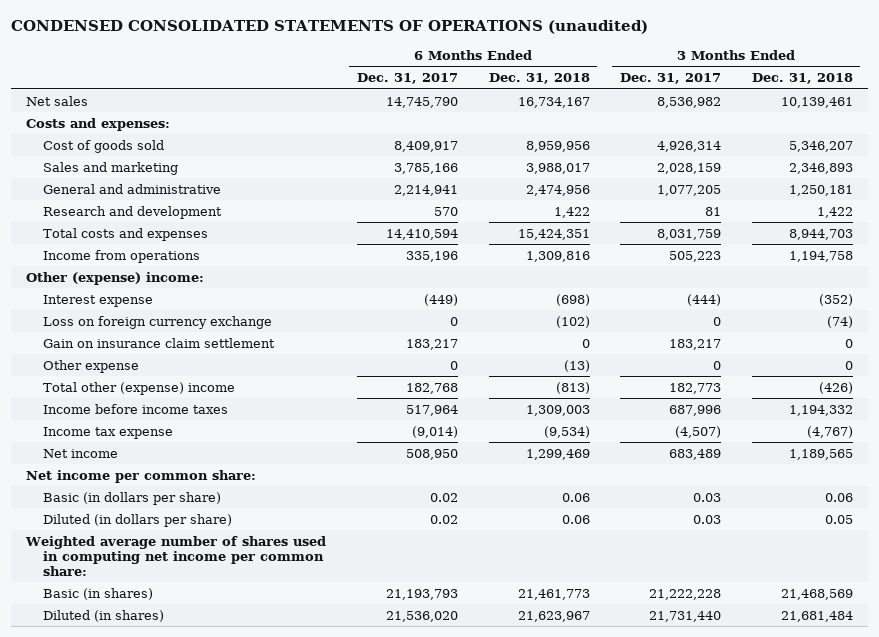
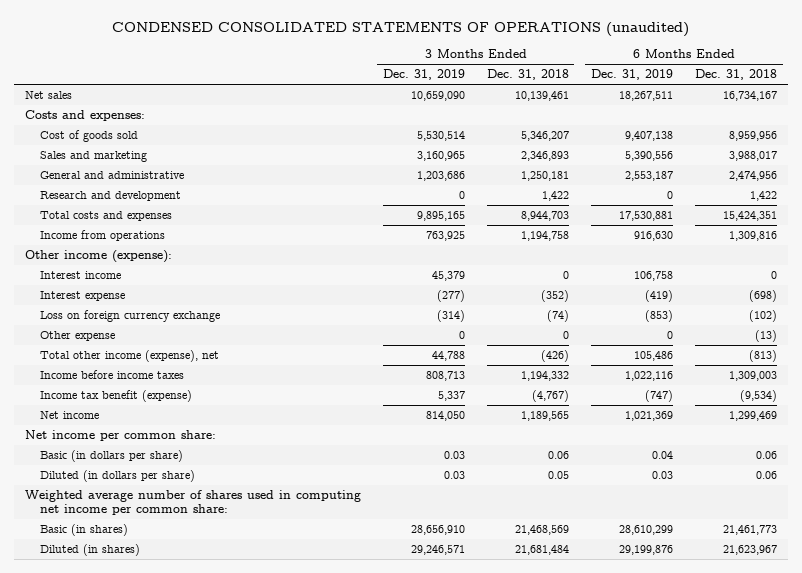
- | 6 Months Ended Dec. 31, 2017 | 6 Months Ended Dec. 31, 2018 | 3 Months Ended Dec. 31, 2017 | 3 Months Ended Dec. 31, 2018
+ | 3 Months Ended Dec. 31, 2019 | 3 Months Ended Dec. 31, 2018 | 6 Months Ended Dec. 31, 2019 | 6 Months Ended Dec. 31, 2018
- Other (expense) income:
+ Other income (expense):
+ Interest income | 45,379 | 0 | 106,758 | 0
- Gain on insurance claim settlement | 183,217 | 0 | 183,217 | 0
- Total other (expense) income | 182,768 | (813) | 182,773 | (426)
+ Total other income (expense), net | 44,788 | (426) | 105,486 | (813)
- Income tax expense | (9,014) | (9,534) | (4,507) | (4,767)
+ Income tax benefit (expense) | 5,337 | (4,767) | (747) | (9,534)

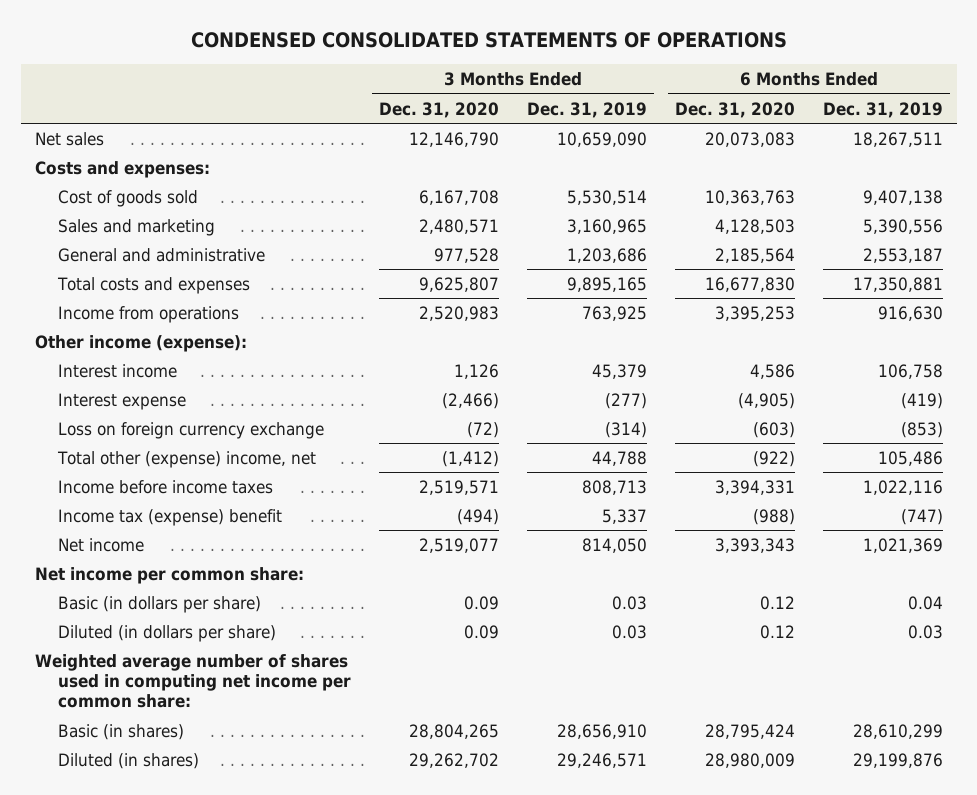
- CONDENSED CONSOLIDATED STATEMENTS OF OPERATIONS (unaudited)
+ CONDENSED CONSOLIDATED STATEMENTS OF OPERATIONS
- | 3 Months Ended Dec. 31, 2019 | 3 Months Ended Dec. 31, 2018 | 6 Months Ended Dec. 31, 2019 | 6 Months Ended Dec. 31, 2018
+ | 3 Months Ended Dec. 31, 2020 | 3 Months Ended Dec. 31, 2019 | 6 Months Ended Dec. 31, 2020 | 6 Months Ended Dec. 31, 2019
- Research and development | 0 | 1,422 | 0 | 1,422
- Total costs and expenses | 9,895,165 | 8,944,703 | 17,530,881 | 15,424,351
+ Total costs and expenses | 9,625,807 | 9,895,165 | 16,677,830 | 17,350,881
- Other expense | 0 | 0 | 0 | (13)
- Total other income (expense), net | 44,788 | (426) | 105,486 | (813)
+ Total other (expense) income, net | (1,412) | 44,788 | (922) | 105,486
- Income tax benefit (expense) | 5,337 | (4,767) | (747) | (9,534)
+ Income tax (expense) benefit | (494) | 5,337 | (988) | (747)

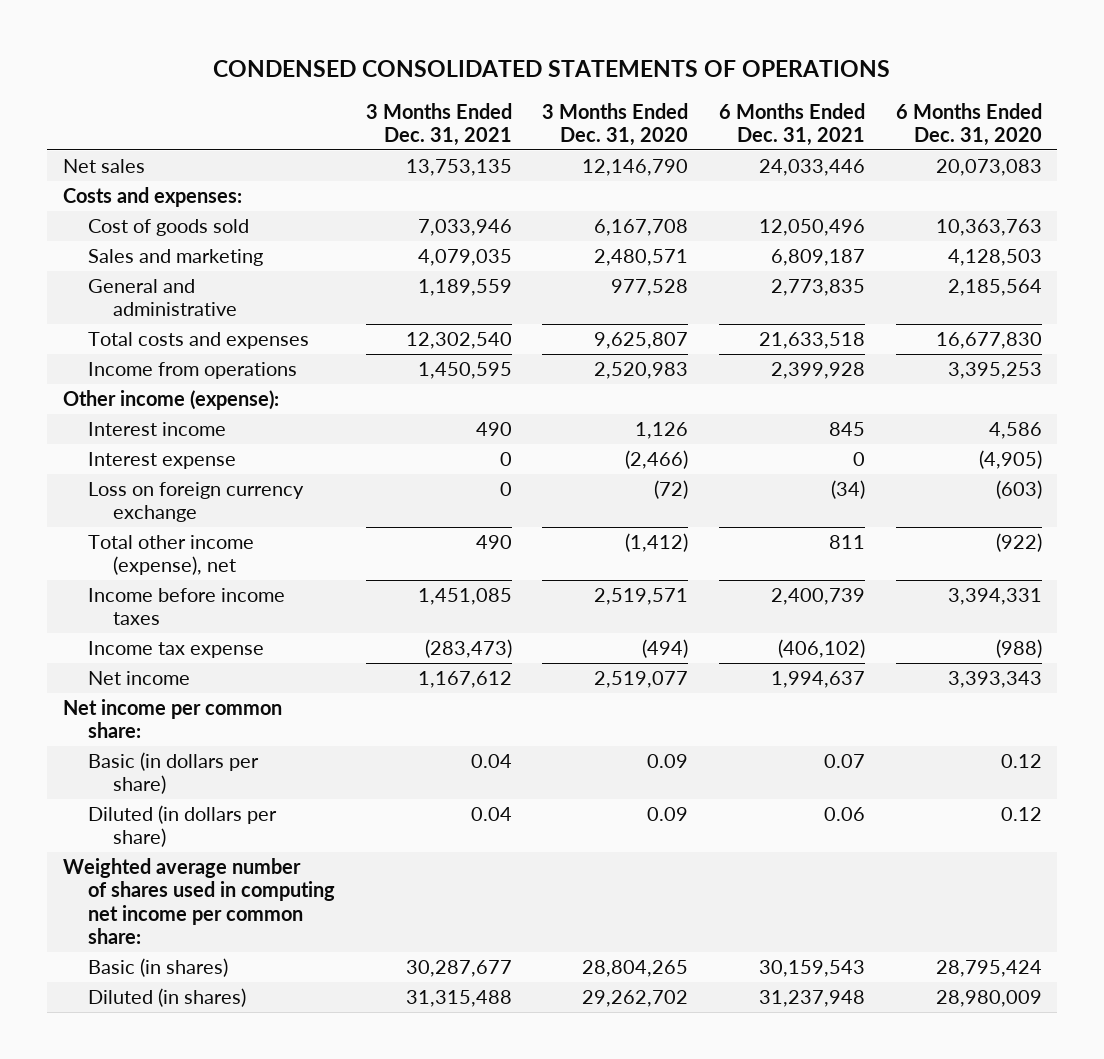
- | 3 Months Ended Dec. 31, 2020 | 3 Months Ended Dec. 31, 2019 | 6 Months Ended Dec. 31, 2020 | 6 Months Ended Dec. 31, 2019
+ | 3 Months Ended Dec. 31, 2021 | 3 Months Ended Dec. 31, 2020 | 6 Months Ended Dec. 31, 2021 | 6 Months Ended Dec. 31, 2020
- Total other (expense) income, net | (1,412) | 44,788 | (922) | 105,486
+ Total other income (expense), net | 490 | (1,412) | 811 | (922)
- Income tax (expense) benefit | (494) | 5,337 | (988) | (747)
+ Income tax expense | (283,473) | (494) | (406,102) | (988)

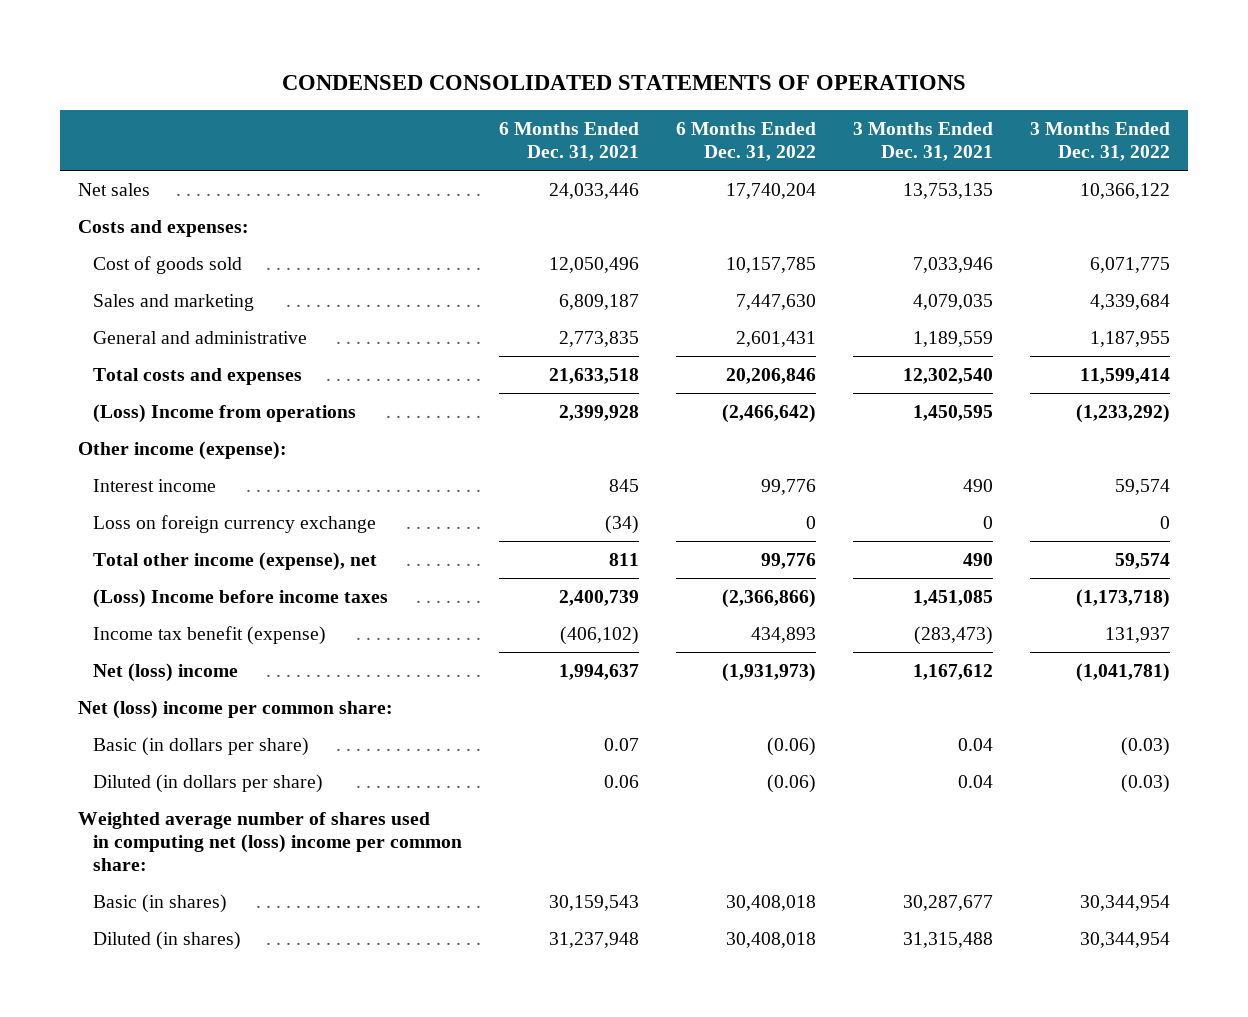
- | 3 Months Ended Dec. 31, 2021 | 3 Months Ended Dec. 31, 2020 | 6 Months Ended Dec. 31, 2021 | 6 Months Ended Dec. 31, 2020
+ | 6 Months Ended Dec. 31, 2021 | 6 Months Ended Dec. 31, 2022 | 3 Months Ended Dec. 31, 2021 | 3 Months Ended Dec. 31, 2022
- Income from operations | 1,450,595 | 2,520,983 | 2,399,928 | 3,395,253
+ (Loss) Income from operations | 2,399,928 | (2,466,642) | 1,450,595 | (1,233,292)
- Interest expense | 0 | (2,466) | 0 | (4,905)
- Income before income taxes | 1,451,085 | 2,519,571 | 2,400,739 | 3,394,331
- Income tax expense | (283,473) | (494) | (406,102) | (988)
- Net income | 1,167,612 | 2,519,077 | 1,994,637 | 3,393,343
- Net income per common share:
+ (Loss) Income before income taxes | 2,400,739 | (2,366,866) | 1,451,085 | (1,173,718)
+ Income tax benefit (expense) | (406,102) | 434,893 | (283,473) | 131,937
+ Net (loss) income | 1,994,637 | (1,931,973) | 1,167,612 | (1,041,781)
+ Net (loss) income per common share:
- Weighted average number of shares used in computing net income per common share:
+ Weighted average number of shares used in computing net (loss) income per common share:

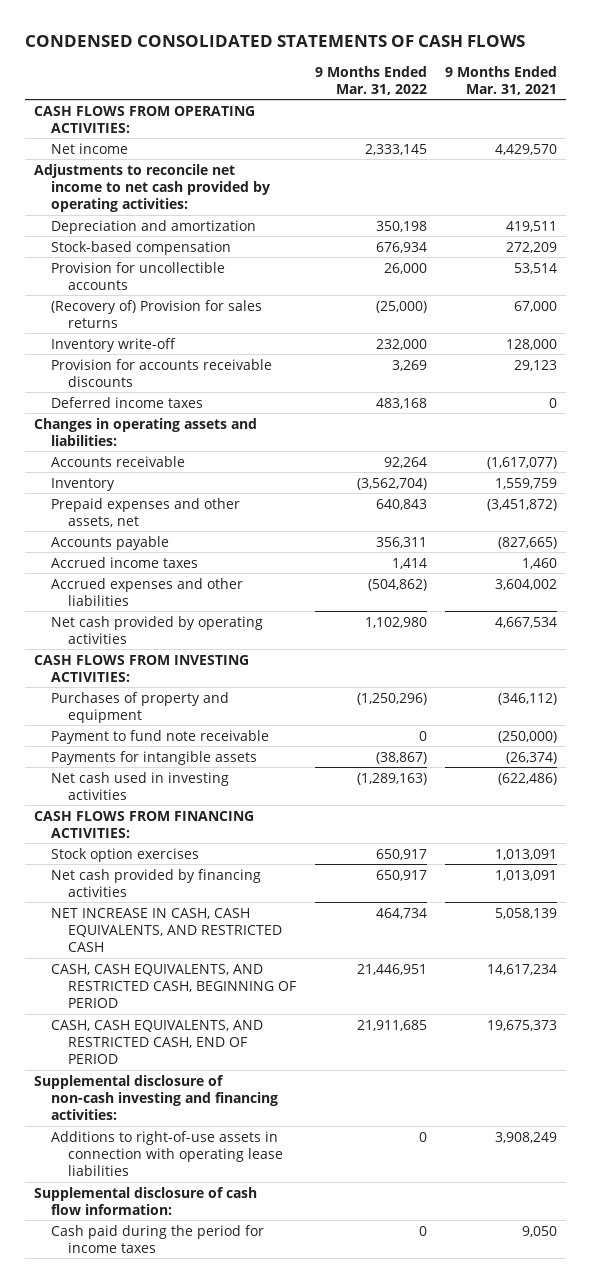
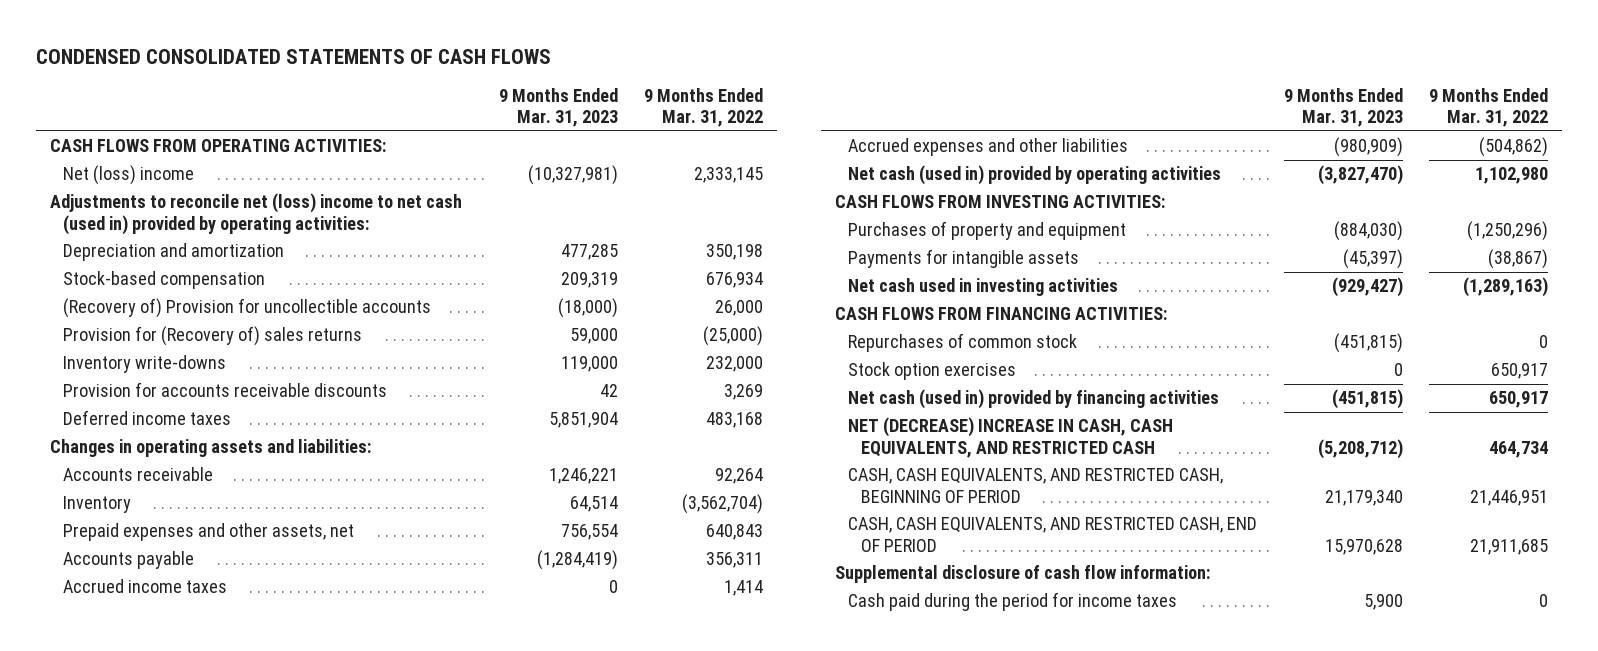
- | 9 Months Ended Mar. 31, 2022 | 9 Months Ended Mar. 31, 2021
+ | 9 Months Ended Mar. 31, 2023 | 9 Months Ended Mar. 31, 2022
- Net income | 2,333,145 | 4,429,570
- Adjustments to reconcile net income to net cash provided by operating activities:
+ Net (loss) income | (10,327,981) | 2,333,145
+ Adjustments to reconcile net (loss) income to net cash (used in) provided by operating activities:
- Provision for uncollectible accounts | 26,000 | 53,514
- (Recovery of) Provision for sales returns | (25,000) | 67,000
- Inventory write-off | 232,000 | 128,000
+ (Recovery of) Provision for uncollectible accounts | (18,000) | 26,000
+ Provision for (Recovery of) sales returns | 59,000 | (25,000)
+ Inventory write-downs | 119,000 | 232,000
- Net cash provided by operating activities | 1,102,980 | 4,667,534
+ Net cash (used in) provided by operating activities | (3,827,470) | 1,102,980
- Payment to fund note receivable | 0 | (250,000)
+ Repurchases of common stock | (451,815) | 0
- Net cash provided by financing activities | 650,917 | 1,013,091
- NET INCREASE IN CASH, CASH EQUIVALENTS, AND RESTRICTED CASH | 464,734 | 5,058,139
+ Net cash (used in) provided by financing activities | (451,815) | 650,917
+ NET (DECREASE) INCREASE IN CASH, CASH EQUIVALENTS, AND RESTRICTED CASH | (5,208,712) | 464,734
- Supplemental disclosure of non-cash investing and financing activities:
- Additions to right-of-use assets in connection with operating lease liabilities | 0 | 3,908,249

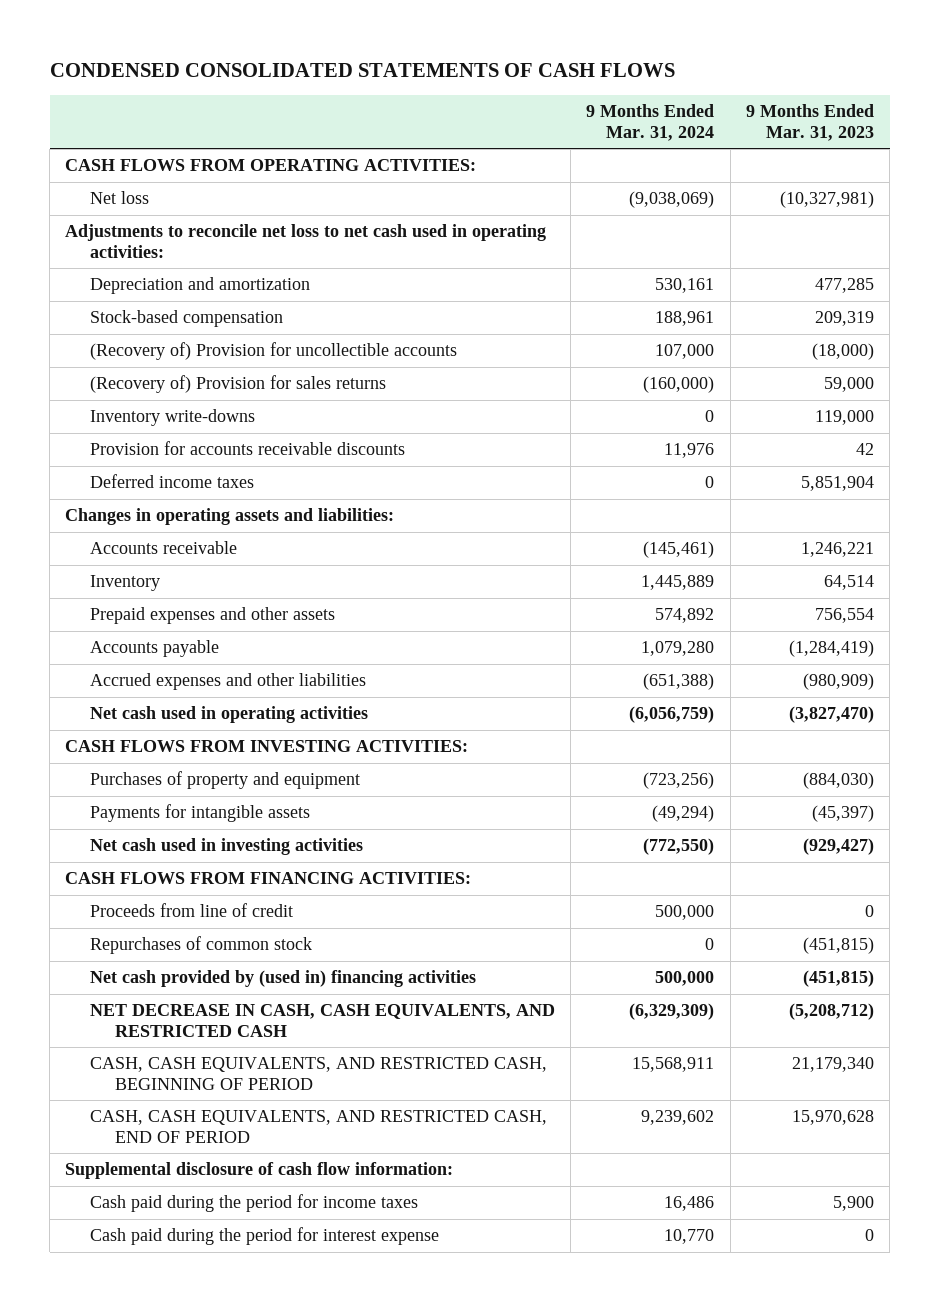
- | 9 Months Ended Mar. 31, 2023 | 9 Months Ended Mar. 31, 2022
+ | 9 Months Ended Mar. 31, 2024 | 9 Months Ended Mar. 31, 2023
- Net (loss) income | (10,327,981) | 2,333,145
- Adjustments to reconcile net (loss) income to net cash (used in) provided by operating activities:
+ Net loss | (9,038,069) | (10,327,981)
+ Adjustments to reconcile net loss to net cash used in operating activities:
- Provision for (Recovery of) sales returns | 59,000 | (25,000)
+ (Recovery of) Provision for sales returns | (160,000) | 59,000
- Prepaid expenses and other assets, net | 756,554 | 640,843
+ Prepaid expenses and other assets | 574,892 | 756,554
- Accrued income taxes | 0 | 1,414
- Net cash (used in) provided by operating activities | (3,827,470) | 1,102,980
+ Net cash used in operating activities | (6,056,759) | (3,827,470)
+ Proceeds from line of credit | 500,000 | 0
- Stock option exercises | 0 | 650,917
- Net cash (used in) provided by financing activities | (451,815) | 650,917
- NET (DECREASE) INCREASE IN CASH, CASH EQUIVALENTS, AND RESTRICTED CASH | (5,208,712) | 464,734
+ Net cash provided by (used in) financing activities | 500,000 | (451,815)
+ NET DECREASE IN CASH, CASH EQUIVALENTS, AND RESTRICTED CASH | (6,329,309) | (5,208,712)
+ Cash paid during the period for interest expense | 10,770 | 0

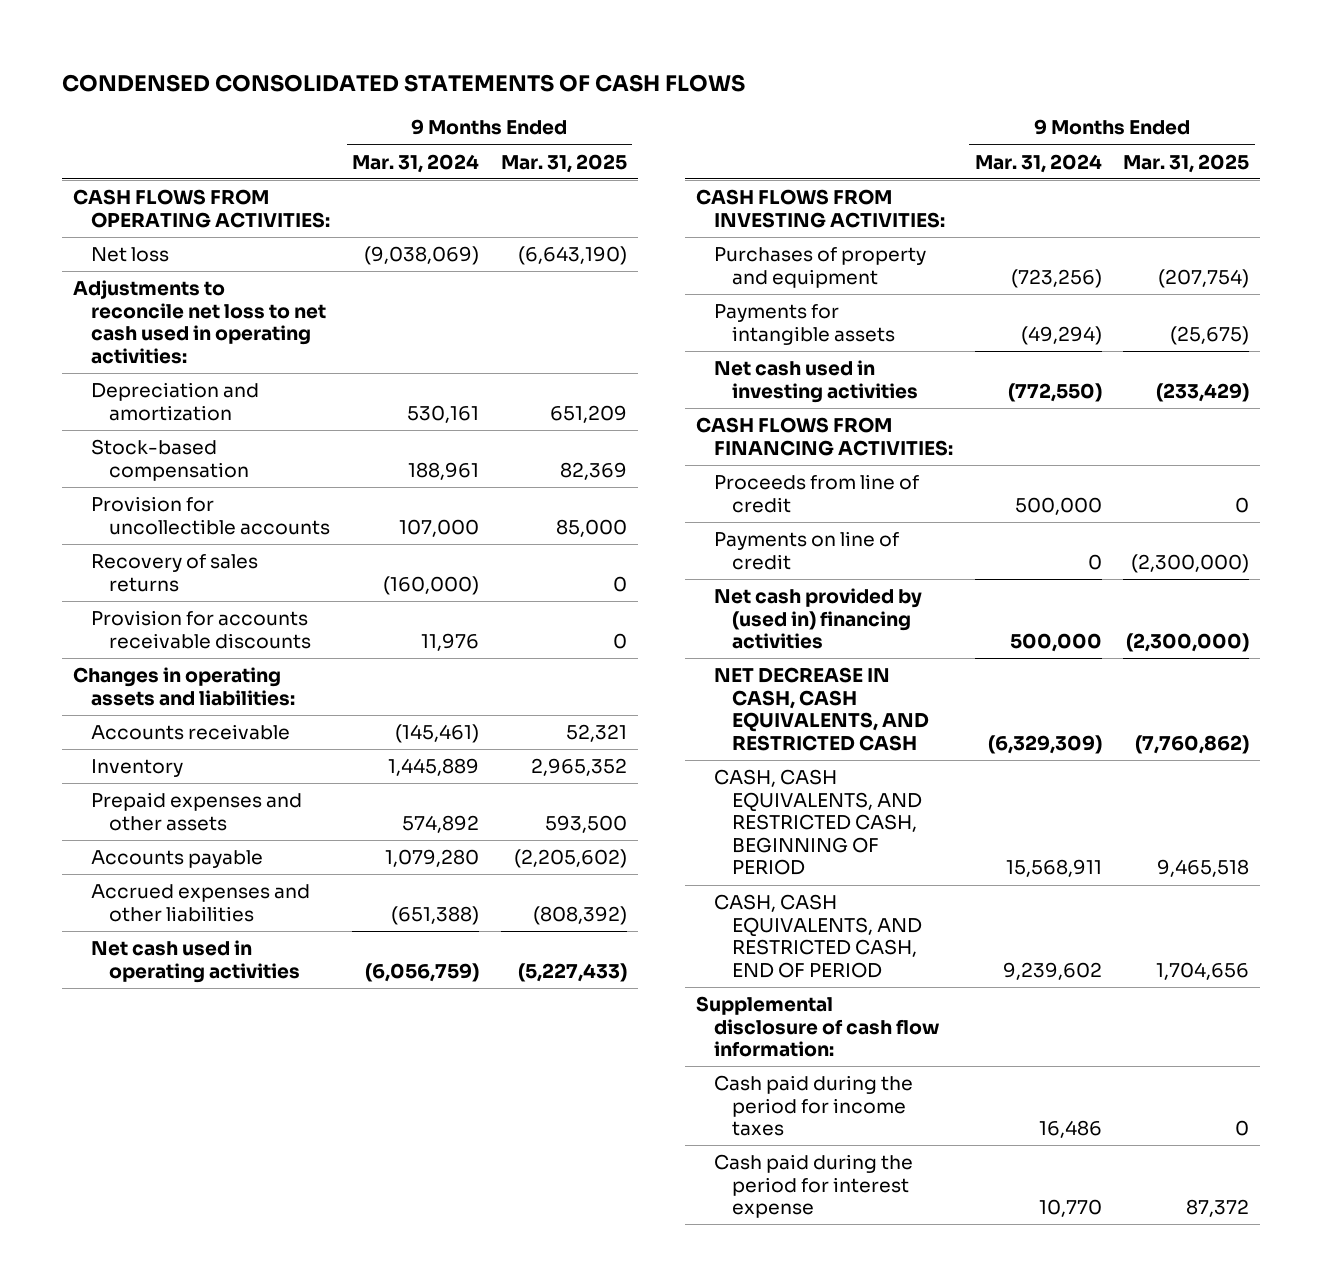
- | 9 Months Ended Mar. 31, 2024 | 9 Months Ended Mar. 31, 2023
+ | 9 Months Ended Mar. 31, 2024 | 9 Months Ended Mar. 31, 2025
- (Recovery of) Provision for uncollectible accounts | 107,000 | (18,000)
- (Recovery of) Provision for sales returns | (160,000) | 59,000
- Inventory write-downs | 0 | 119,000
+ Provision for uncollectible accounts | 107,000 | 85,000
+ Recovery of sales returns | (160,000) | 0
- Deferred income taxes | 0 | 5,851,904
- Repurchases of common stock | 0 | (451,815)
+ Payments on line of credit | 0 | (2,300,000)

